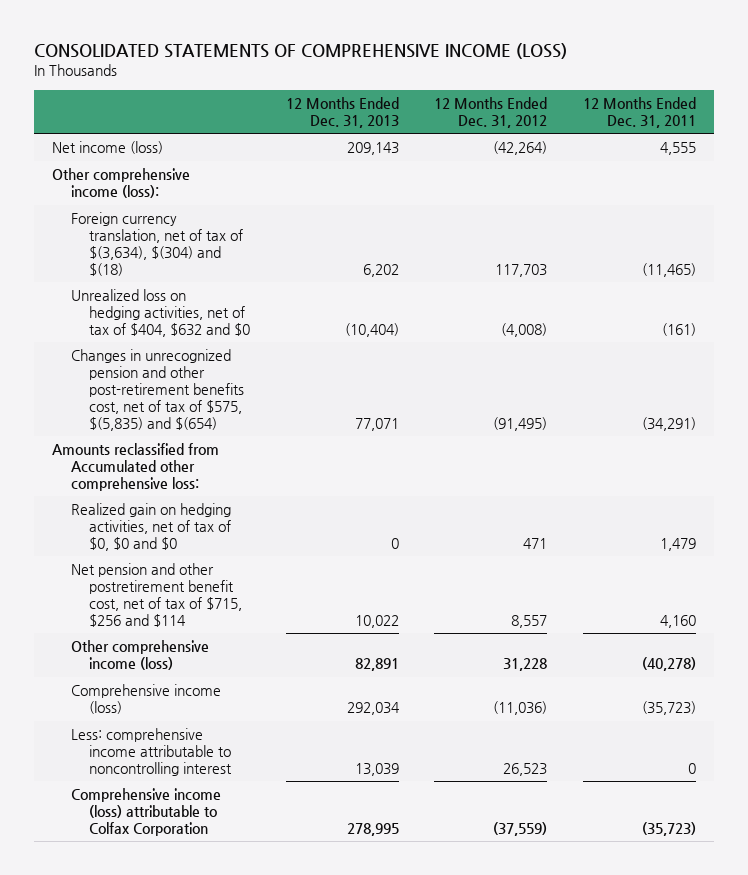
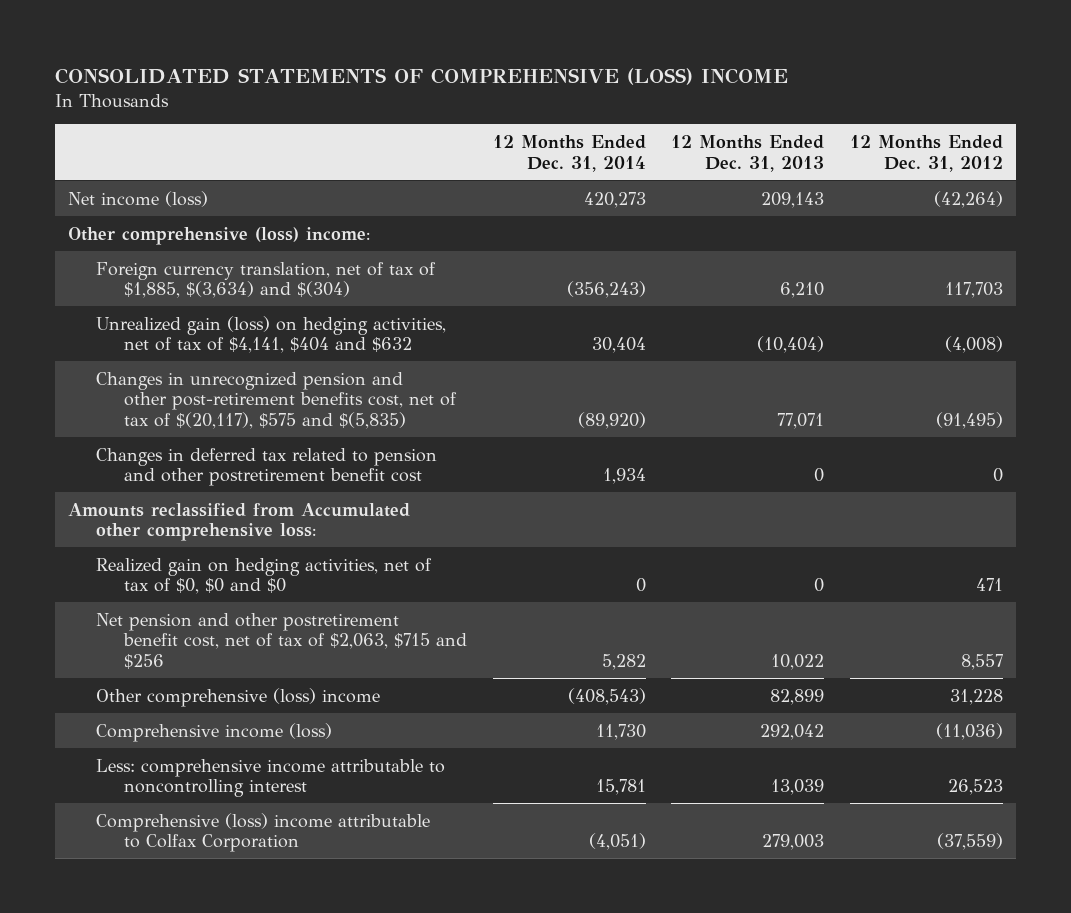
- CONSOLIDATED STATEMENTS OF COMPREHENSIVE INCOME (LOSS)
+ CONSOLIDATED STATEMENTS OF COMPREHENSIVE (LOSS) INCOME
- | 12 Months Ended Dec. 31, 2013 | 12 Months Ended Dec. 31, 2012 | 12 Months Ended Dec. 31, 2011
+ | 12 Months Ended Dec. 31, 2014 | 12 Months Ended Dec. 31, 2013 | 12 Months Ended Dec. 31, 2012
- Other comprehensive income (loss):
- Foreign currency translation, net of tax of $(3,634), $(304) and $(18) | 6,202 | 117,703 | (11,465)
- Unrealized loss on hedging activities, net of tax of $404, $632 and $0 | (10,404) | (4,008) | (161)
- Changes in unrecognized pension and other post-retirement benefits cost, net of tax of $575, $(5,835) and $(654) | 77,071 | (91,495) | (34,291)
+ Other comprehensive (loss) income:
+ Foreign currency translation, net of tax of $1,885, $(3,634) and $(304) | (356,243) | 6,210 | 117,703
+ Unrealized gain (loss) on hedging activities, net of tax of $4,141, $404 and $632 | 30,404 | (10,404) | (4,008)
+ Changes in unrecognized pension and other post-retirement benefits cost, net of tax of $(20,117), $575 and $(5,835) | (89,920) | 77,071 | (91,495)
+ Changes in deferred tax related to pension and other postretirement benefit cost | 1,934 | 0 | 0
- Net pension and other postretirement benefit cost, net of tax of $715, $256 and $114 | 10,022 | 8,557 | 4,160
- Other comprehensive income (loss) | 82,891 | 31,228 | (40,278)
- Comprehensive income (loss) | 292,034 | (11,036) | (35,723)
+ Net pension and other postretirement benefit cost, net of tax of $2,063, $715 and $256 | 5,282 | 10,022 | 8,557
+ Other comprehensive (loss) income | (408,543) | 82,899 | 31,228
+ Comprehensive income (loss) | 11,730 | 292,042 | (11,036)
- Comprehensive income (loss) attributable to Colfax Corporation | 278,995 | (37,559) | (35,723)
+ Comprehensive (loss) income attributable to Colfax Corporation | (4,051) | 279,003 | (37,559)

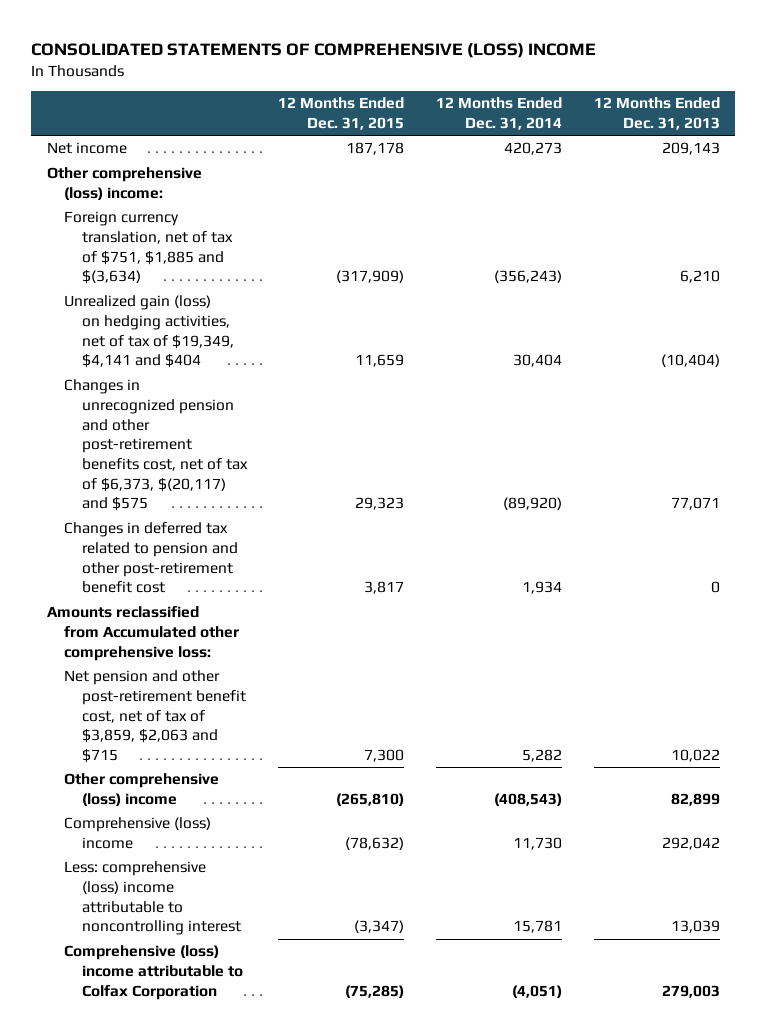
- | 12 Months Ended Dec. 31, 2014 | 12 Months Ended Dec. 31, 2013 | 12 Months Ended Dec. 31, 2012
+ | 12 Months Ended Dec. 31, 2015 | 12 Months Ended Dec. 31, 2014 | 12 Months Ended Dec. 31, 2013
- Net income (loss) | 420,273 | 209,143 | (42,264)
+ Net income | 187,178 | 420,273 | 209,143
- Foreign currency translation, net of tax of $1,885, $(3,634) and $(304) | (356,243) | 6,210 | 117,703
- Unrealized gain (loss) on hedging activities, net of tax of $4,141, $404 and $632 | 30,404 | (10,404) | (4,008)
- Changes in unrecognized pension and other post-retirement benefits cost, net of tax of $(20,117), $575 and $(5,835) | (89,920) | 77,071 | (91,495)
- Changes in deferred tax related to pension and other postretirement benefit cost | 1,934 | 0 | 0
+ Foreign currency translation, net of tax of $751, $1,885 and $(3,634) | (317,909) | (356,243) | 6,210
+ Unrealized gain (loss) on hedging activities, net of tax of $19,349, $4,141 and $404 | 11,659 | 30,404 | (10,404)
+ Changes in unrecognized pension and other post-retirement benefits cost, net of tax of $6,373, $(20,117) and $575 | 29,323 | (89,920) | 77,071
+ Changes in deferred tax related to pension and other post-retirement benefit cost | 3,817 | 1,934 | 0
- Realized gain on hedging activities, net of tax of $0, $0 and $0 | 0 | 0 | 471
- Net pension and other postretirement benefit cost, net of tax of $2,063, $715 and $256 | 5,282 | 10,022 | 8,557
+ Net pension and other post-retirement benefit cost, net of tax of $3,859, $2,063 and $715 | 7,300 | 5,282 | 10,022
- Comprehensive income (loss) | 11,730 | 292,042 | (11,036)
- Less: comprehensive income attributable to noncontrolling interest | 15,781 | 13,039 | 26,523
+ Comprehensive (loss) income | (78,632) | 11,730 | 292,042
+ Less: comprehensive (loss) income attributable to noncontrolling interest | (3,347) | 15,781 | 13,039

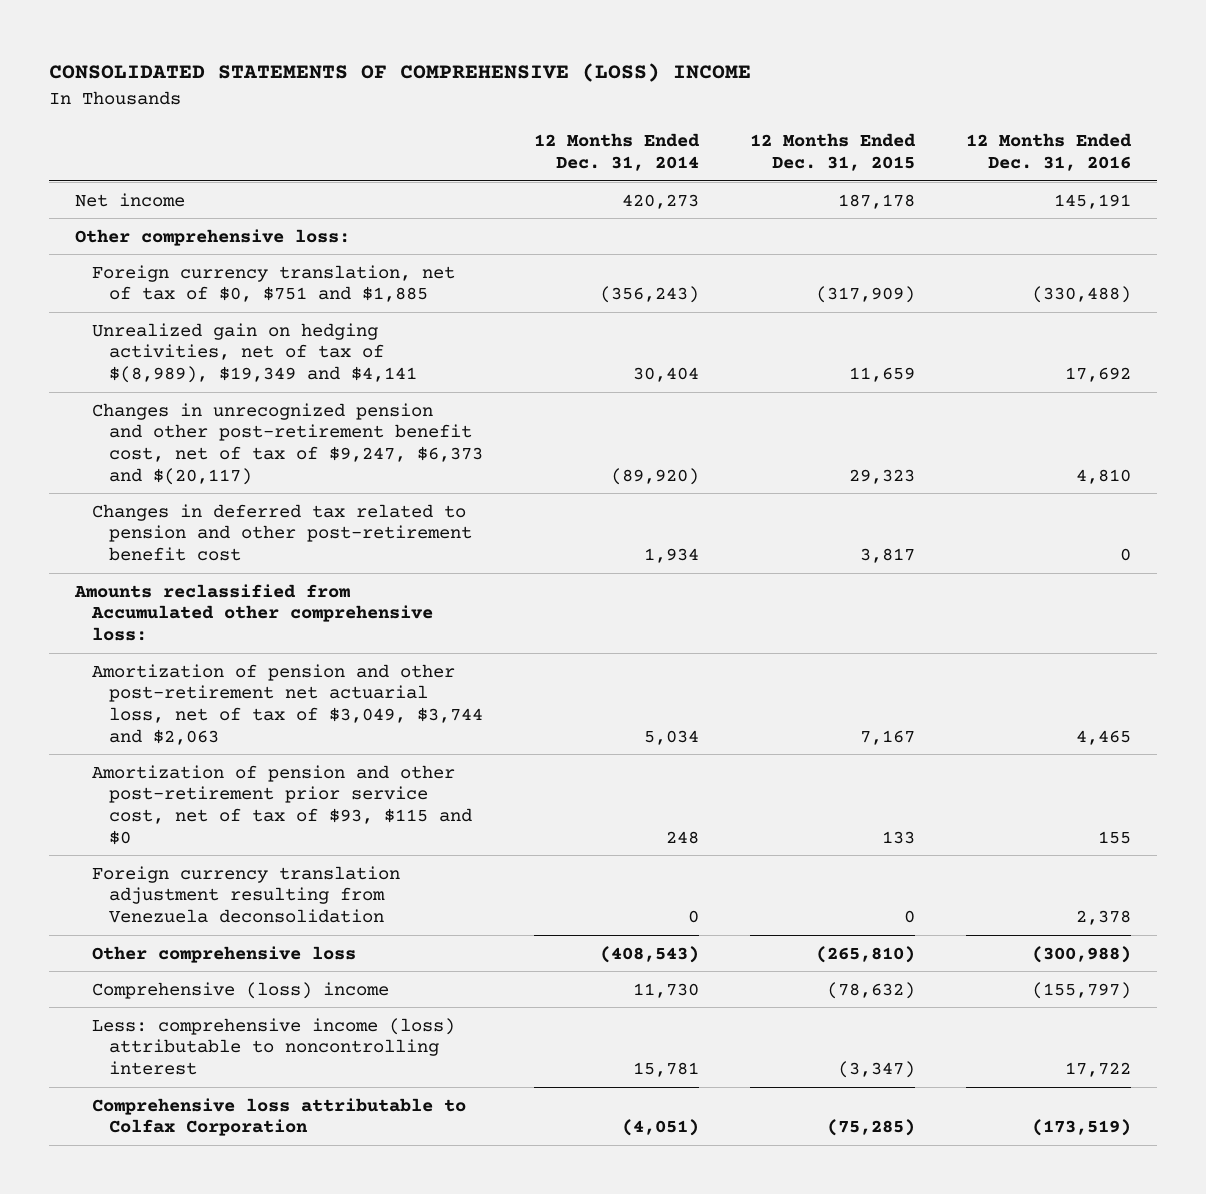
- | 12 Months Ended Dec. 31, 2015 | 12 Months Ended Dec. 31, 2014 | 12 Months Ended Dec. 31, 2013
+ | 12 Months Ended Dec. 31, 2014 | 12 Months Ended Dec. 31, 2015 | 12 Months Ended Dec. 31, 2016
- Other comprehensive (loss) income:
- Foreign currency translation, net of tax of $751, $1,885 and $(3,634) | (317,909) | (356,243) | 6,210
- Unrealized gain (loss) on hedging activities, net of tax of $19,349, $4,141 and $404 | 11,659 | 30,404 | (10,404)
- Changes in unrecognized pension and other post-retirement benefits cost, net of tax of $6,373, $(20,117) and $575 | 29,323 | (89,920) | 77,071
+ Other comprehensive loss:
+ Foreign currency translation, net of tax of $0, $751 and $1,885 | (356,243) | (317,909) | (330,488)
+ Unrealized gain on hedging activities, net of tax of $(8,989), $19,349 and $4,141 | 30,404 | 11,659 | 17,692
+ Changes in unrecognized pension and other post-retirement benefit cost, net of tax of $9,247, $6,373 and $(20,117) | (89,920) | 29,323 | 4,810
- Net pension and other post-retirement benefit cost, net of tax of $3,859, $2,063 and $715 | 7,300 | 5,282 | 10,022
- Other comprehensive (loss) income | (265,810) | (408,543) | 82,899
+ Amortization of pension and other post-retirement net actuarial loss, net of tax of $3,049, $3,744 and $2,063 | 5,034 | 7,167 | 4,465
+ Amortization of pension and other post-retirement prior service cost, net of tax of $93, $115 and $0 | 248 | 133 | 155
+ Foreign currency translation adjustment resulting from Venezuela deconsolidation | 0 | 0 | 2,378
+ Other comprehensive loss | (408,543) | (265,810) | (300,988)
- Less: comprehensive (loss) income attributable to noncontrolling interest | (3,347) | 15,781 | 13,039
- Comprehensive (loss) income attributable to Colfax Corporation | (75,285) | (4,051) | 279,003
+ Less: comprehensive income (loss) attributable to noncontrolling interest | 15,781 | (3,347) | 17,722
+ Comprehensive loss attributable to Colfax Corporation | (4,051) | (75,285) | (173,519)

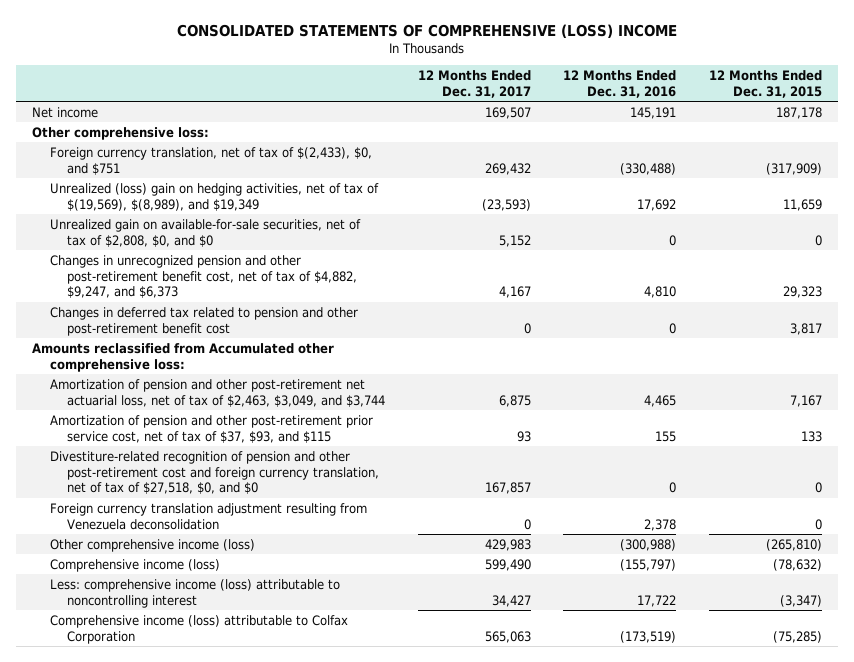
- | 12 Months Ended Dec. 31, 2014 | 12 Months Ended Dec. 31, 2015 | 12 Months Ended Dec. 31, 2016
+ | 12 Months Ended Dec. 31, 2017 | 12 Months Ended Dec. 31, 2016 | 12 Months Ended Dec. 31, 2015
- Foreign currency translation, net of tax of $0, $751 and $1,885 | (356,243) | (317,909) | (330,488)
- Unrealized gain on hedging activities, net of tax of $(8,989), $19,349 and $4,141 | 30,404 | 11,659 | 17,692
- Changes in unrecognized pension and other post-retirement benefit cost, net of tax of $9,247, $6,373 and $(20,117) | (89,920) | 29,323 | 4,810
+ Foreign currency translation, net of tax of $(2,433), $0, and $751 | 269,432 | (330,488) | (317,909)
+ Unrealized (loss) gain on hedging activities, net of tax of $(19,569), $(8,989), and $19,349 | (23,593) | 17,692 | 11,659
+ Unrealized gain on available-for-sale securities, net of tax of $2,808, $0, and $0 | 5,152 | 0 | 0
+ Changes in unrecognized pension and other post-retirement benefit cost, net of tax of $4,882, $9,247, and $6,373 | 4,167 | 4,810 | 29,323
- Amortization of pension and other post-retirement net actuarial loss, net of tax of $3,049, $3,744 and $2,063 | 5,034 | 7,167 | 4,465
- Amortization of pension and other post-retirement prior service cost, net of tax of $93, $115 and $0 | 248 | 133 | 155
+ Amortization of pension and other post-retirement net actuarial loss, net of tax of $2,463, $3,049, and $3,744 | 6,875 | 4,465 | 7,167
+ Amortization of pension and other post-retirement prior service cost, net of tax of $37, $93, and $115 | 93 | 155 | 133
+ Divestiture-related recognition of pension and other post-retirement cost and foreign currency translation, net of tax of $27,518, $0, and $0 | 167,857 | 0 | 0
- Other comprehensive loss | (408,543) | (265,810) | (300,988)
- Comprehensive (loss) income | 11,730 | (78,632) | (155,797)
+ Other comprehensive income (loss) | 429,983 | (300,988) | (265,810)
+ Comprehensive income (loss) | 599,490 | (155,797) | (78,632)
- Comprehensive loss attributable to Colfax Corporation | (4,051) | (75,285) | (173,519)
+ Comprehensive income (loss) attributable to Colfax Corporation | 565,063 | (173,519) | (75,285)

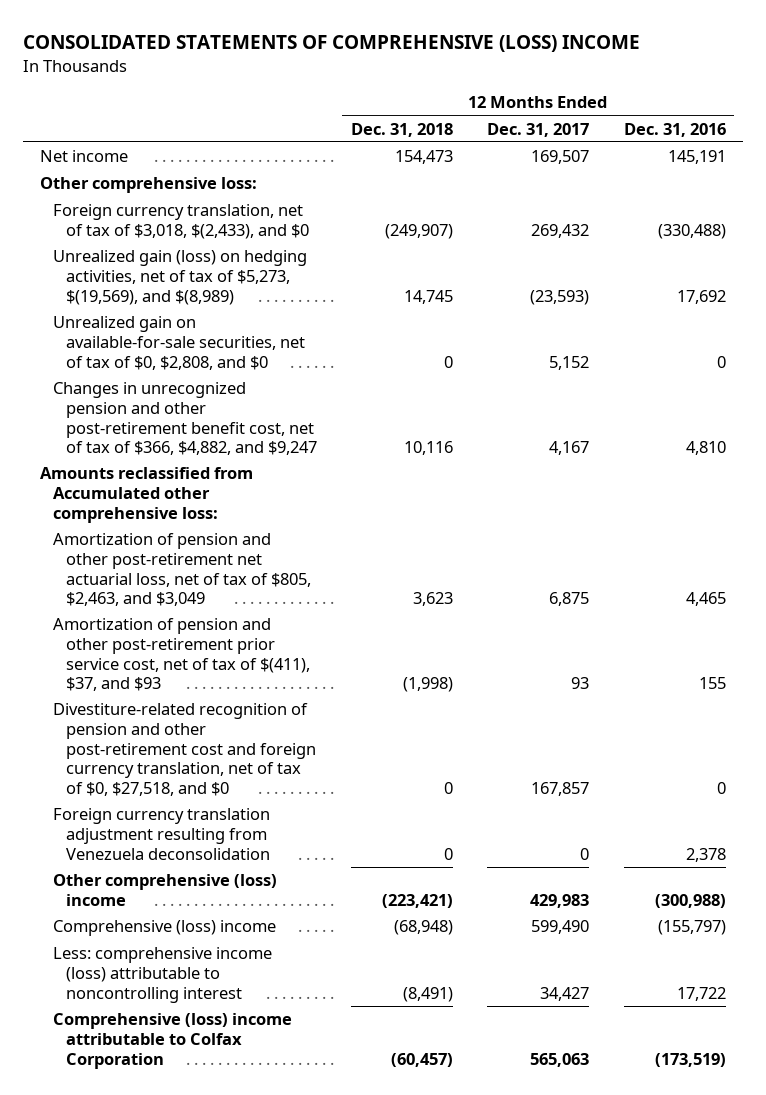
- | 12 Months Ended Dec. 31, 2017 | 12 Months Ended Dec. 31, 2016 | 12 Months Ended Dec. 31, 2015
+ | 12 Months Ended Dec. 31, 2018 | 12 Months Ended Dec. 31, 2017 | 12 Months Ended Dec. 31, 2016
- Foreign currency translation, net of tax of $(2,433), $0, and $751 | 269,432 | (330,488) | (317,909)
- Unrealized (loss) gain on hedging activities, net of tax of $(19,569), $(8,989), and $19,349 | (23,593) | 17,692 | 11,659
- Unrealized gain on available-for-sale securities, net of tax of $2,808, $0, and $0 | 5,152 | 0 | 0
- Changes in unrecognized pension and other post-retirement benefit cost, net of tax of $4,882, $9,247, and $6,373 | 4,167 | 4,810 | 29,323
- Changes in deferred tax related to pension and other post-retirement benefit cost | 0 | 0 | 3,817
+ Foreign currency translation, net of tax of $3,018, $(2,433), and $0 | (249,907) | 269,432 | (330,488)
+ Unrealized gain (loss) on hedging activities, net of tax of $5,273, $(19,569), and $(8,989) | 14,745 | (23,593) | 17,692
+ Unrealized gain on available-for-sale securities, net of tax of $0, $2,808, and $0 | 0 | 5,152 | 0
+ Changes in unrecognized pension and other post-retirement benefit cost, net of tax of $366, $4,882, and $9,247 | 10,116 | 4,167 | 4,810
- Amortization of pension and other post-retirement net actuarial loss, net of tax of $2,463, $3,049, and $3,744 | 6,875 | 4,465 | 7,167
- Amortization of pension and other post-retirement prior service cost, net of tax of $37, $93, and $115 | 93 | 155 | 133
- Divestiture-related recognition of pension and other post-retirement cost and foreign currency translation, net of tax of $27,518, $0, and $0 | 167,857 | 0 | 0
+ Amortization of pension and other post-retirement net actuarial loss, net of tax of $805, $2,463, and $3,049 | 3,623 | 6,875 | 4,465
+ Amortization of pension and other post-retirement prior service cost, net of tax of $(411), $37, and $93 | (1,998) | 93 | 155
+ Divestiture-related recognition of pension and other post-retirement cost and foreign currency translation, net of tax of $0, $27,518, and $0 | 0 | 167,857 | 0
- Other comprehensive income (loss) | 429,983 | (300,988) | (265,810)
- Comprehensive income (loss) | 599,490 | (155,797) | (78,632)
+ Other comprehensive (loss) income | (223,421) | 429,983 | (300,988)
+ Comprehensive (loss) income | (68,948) | 599,490 | (155,797)
- Comprehensive income (loss) attributable to Colfax Corporation | 565,063 | (173,519) | (75,285)
+ Comprehensive (loss) income attributable to Colfax Corporation | (60,457) | 565,063 | (173,519)

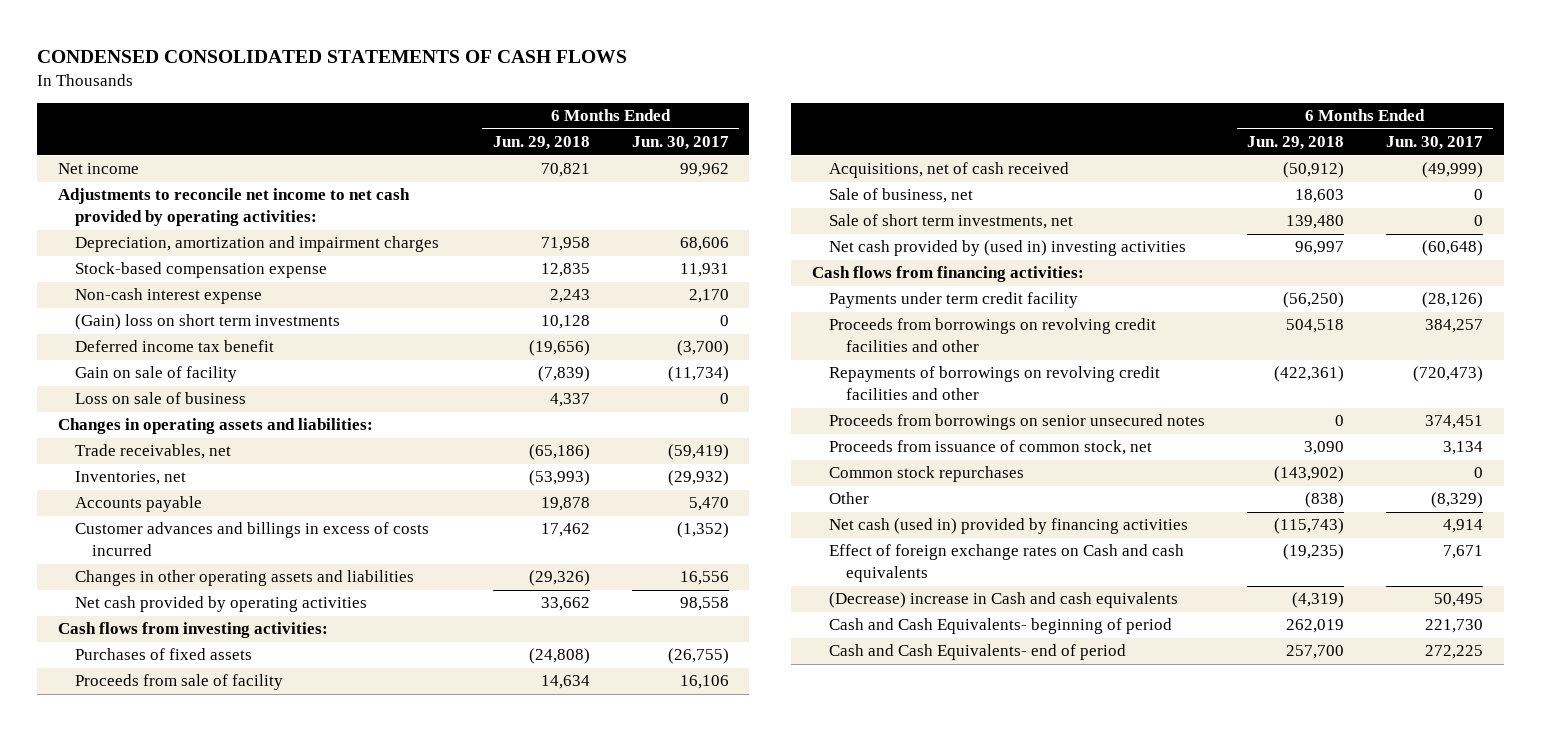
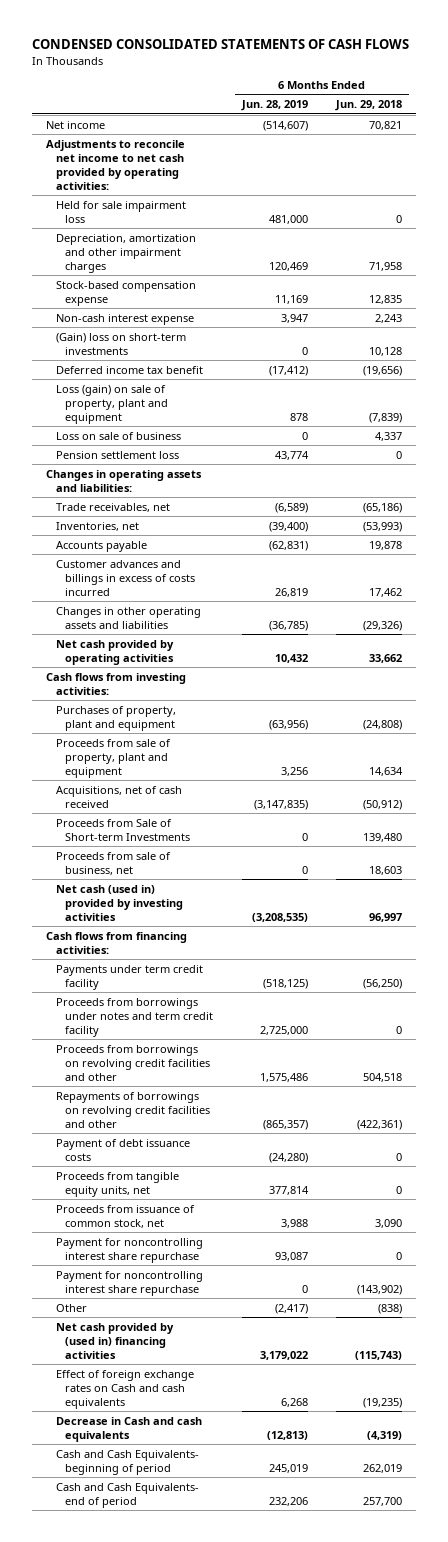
- | 6 Months Ended Jun. 29, 2018 | 6 Months Ended Jun. 30, 2017
+ | 6 Months Ended Jun. 28, 2019 | 6 Months Ended Jun. 29, 2018
- Depreciation, amortization and impairment charges | 71,958 | 68,606
+ Held for sale impairment loss | 481,000 | 0
+ Depreciation, amortization and other impairment charges | 120,469 | 71,958
- (Gain) loss on short term investments | 10,128 | 0
+ (Gain) loss on short-term investments | 0 | 10,128
- Gain on sale of facility | (7,839) | (11,734)
+ Loss (gain) on sale of property, plant and equipment | 878 | (7,839)
+ Pension settlement loss | 43,774 | 0
- Purchases of fixed assets | (24,808) | (26,755)
- Proceeds from sale of facility | 14,634 | 16,106
+ Purchases of property, plant and equipment | (63,956) | (24,808)
+ Proceeds from sale of property, plant and equipment | 3,256 | 14,634
- Sale of business, net | 18,603 | 0
- Sale of short term investments, net | 139,480 | 0
- Net cash provided by (used in) investing activities | 96,997 | (60,648)
+ Proceeds from Sale of Short-term Investments | 0 | 139,480
+ Proceeds from sale of business, net | 0 | 18,603
+ Net cash (used in) provided by investing activities | (3,208,535) | 96,997
+ Proceeds from borrowings under notes and term credit facility | 2,725,000 | 0
- Proceeds from borrowings on senior unsecured notes | 0 | 374,451
+ Payment of debt issuance costs | (24,280) | 0
+ Proceeds from tangible equity units, net | 377,814 | 0
- Common stock repurchases | (143,902) | 0
+ Payment for noncontrolling interest share repurchase | 93,087 | 0
+ Payment for noncontrolling interest share repurchase | 0 | (143,902)
- Net cash (used in) provided by financing activities | (115,743) | 4,914
+ Net cash provided by (used in) financing activities | 3,179,022 | (115,743)
- (Decrease) increase in Cash and cash equivalents | (4,319) | 50,495
+ Decrease in Cash and cash equivalents | (12,813) | (4,319)

